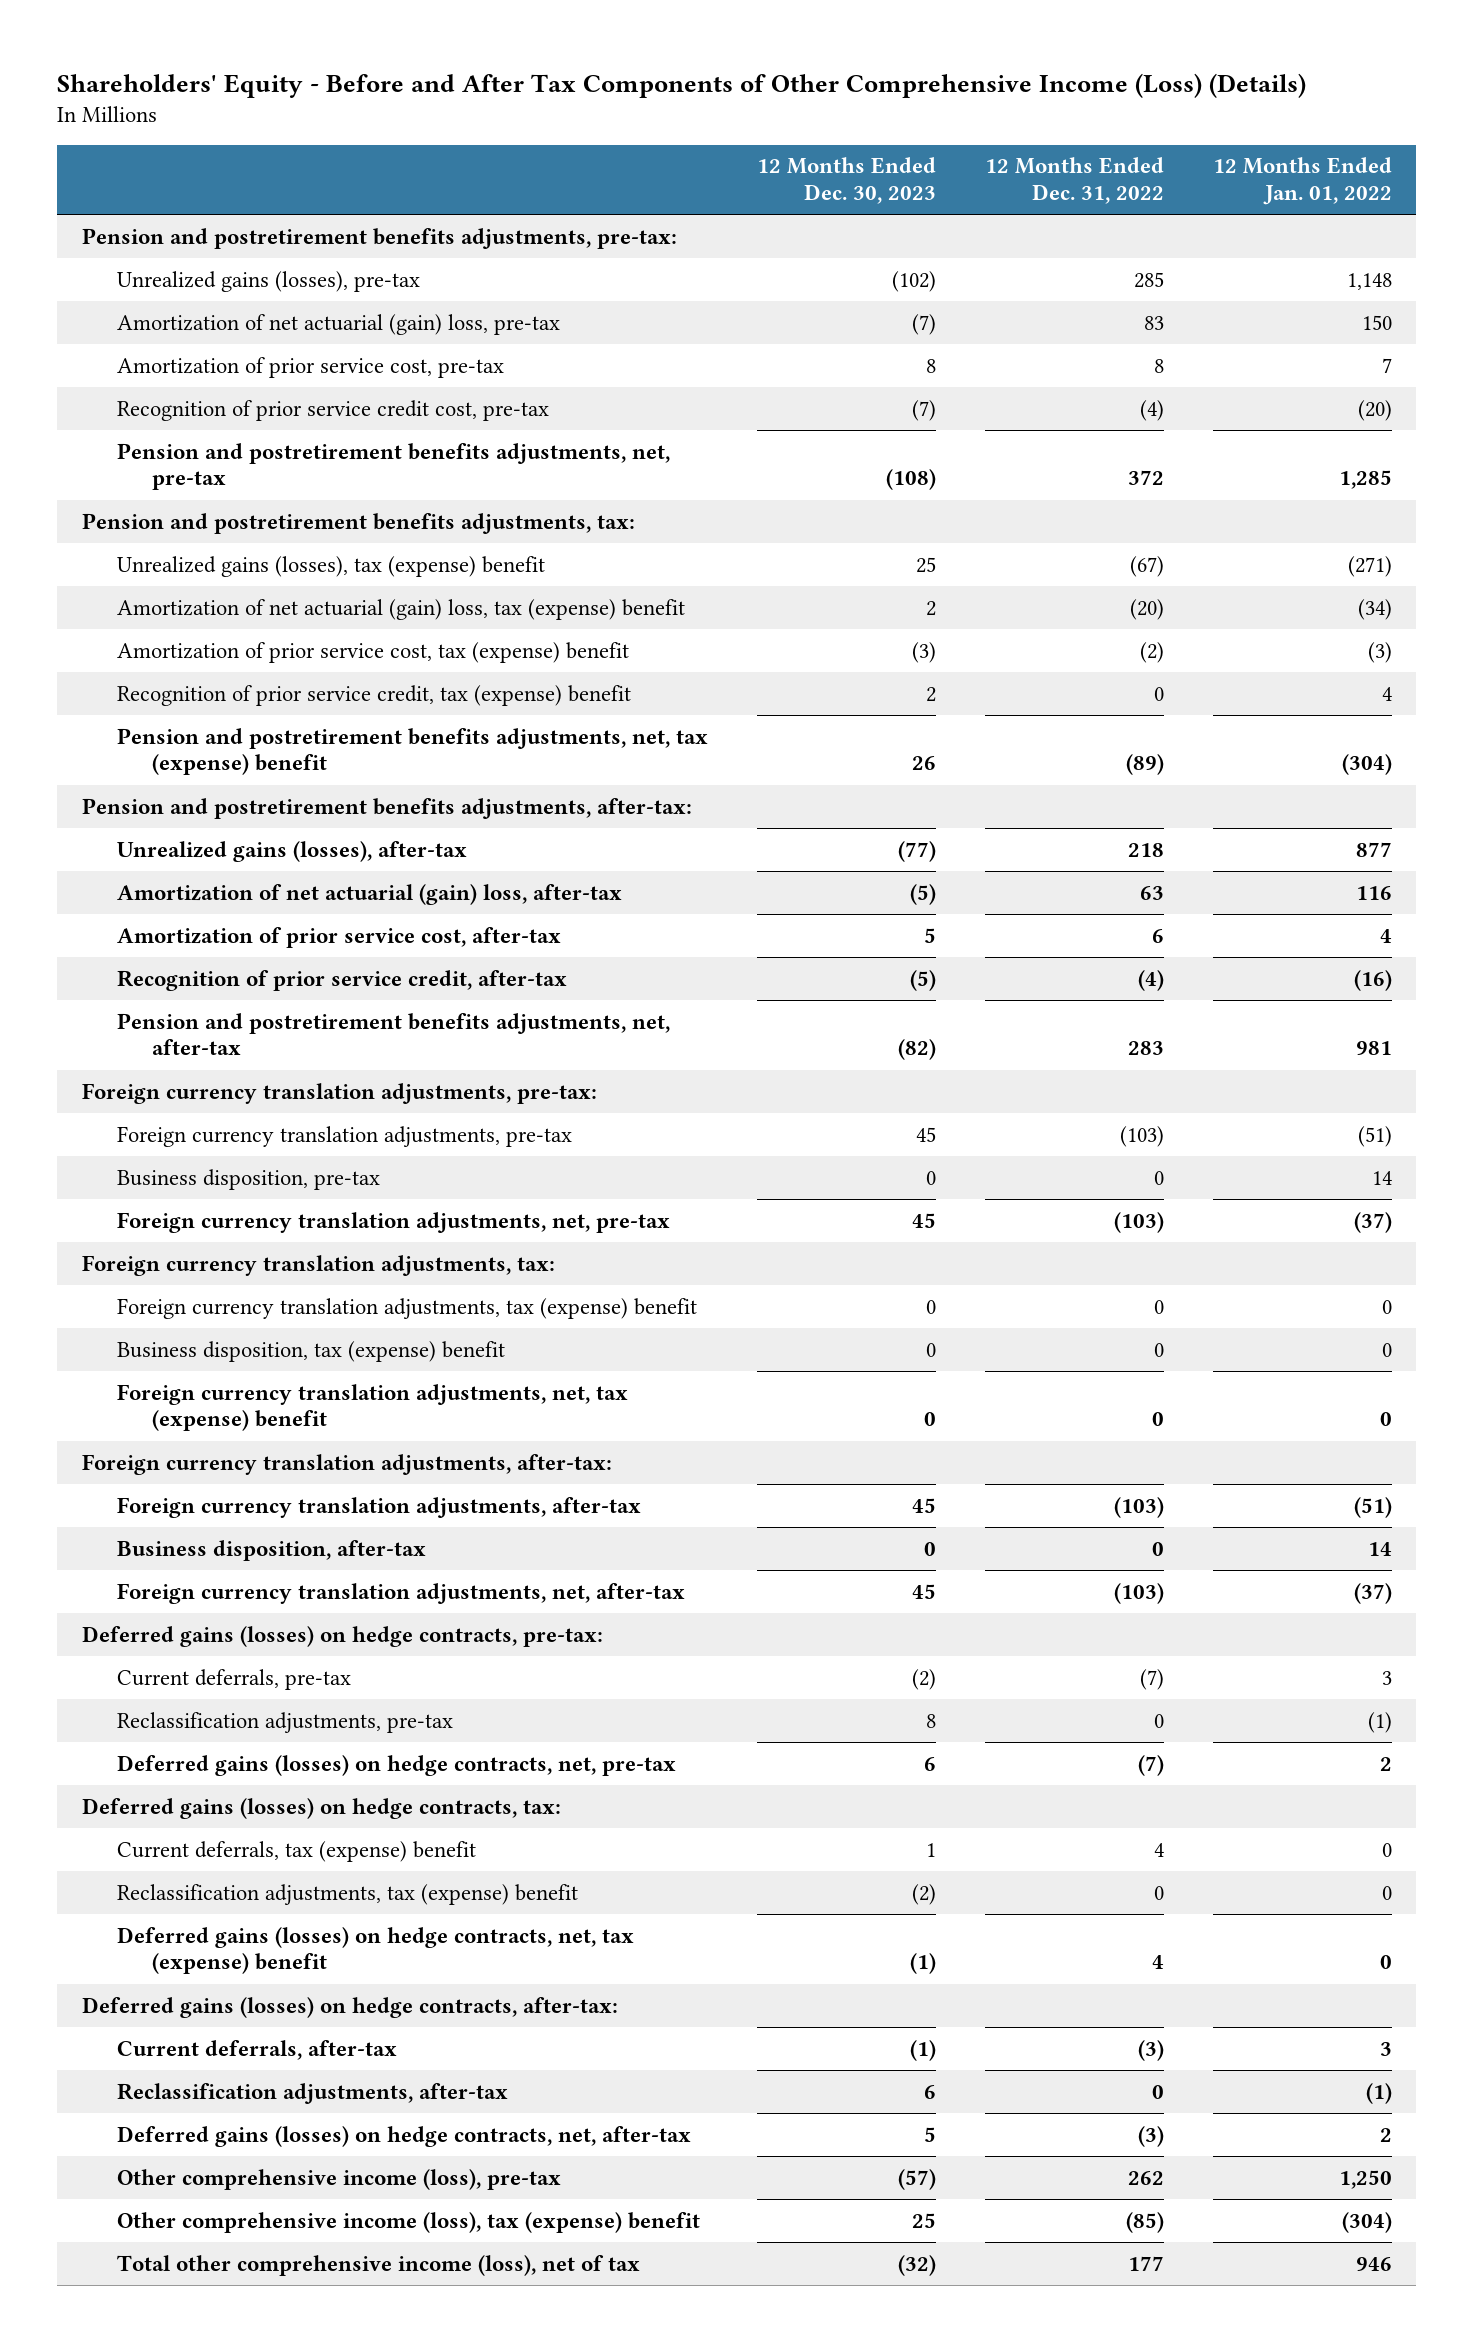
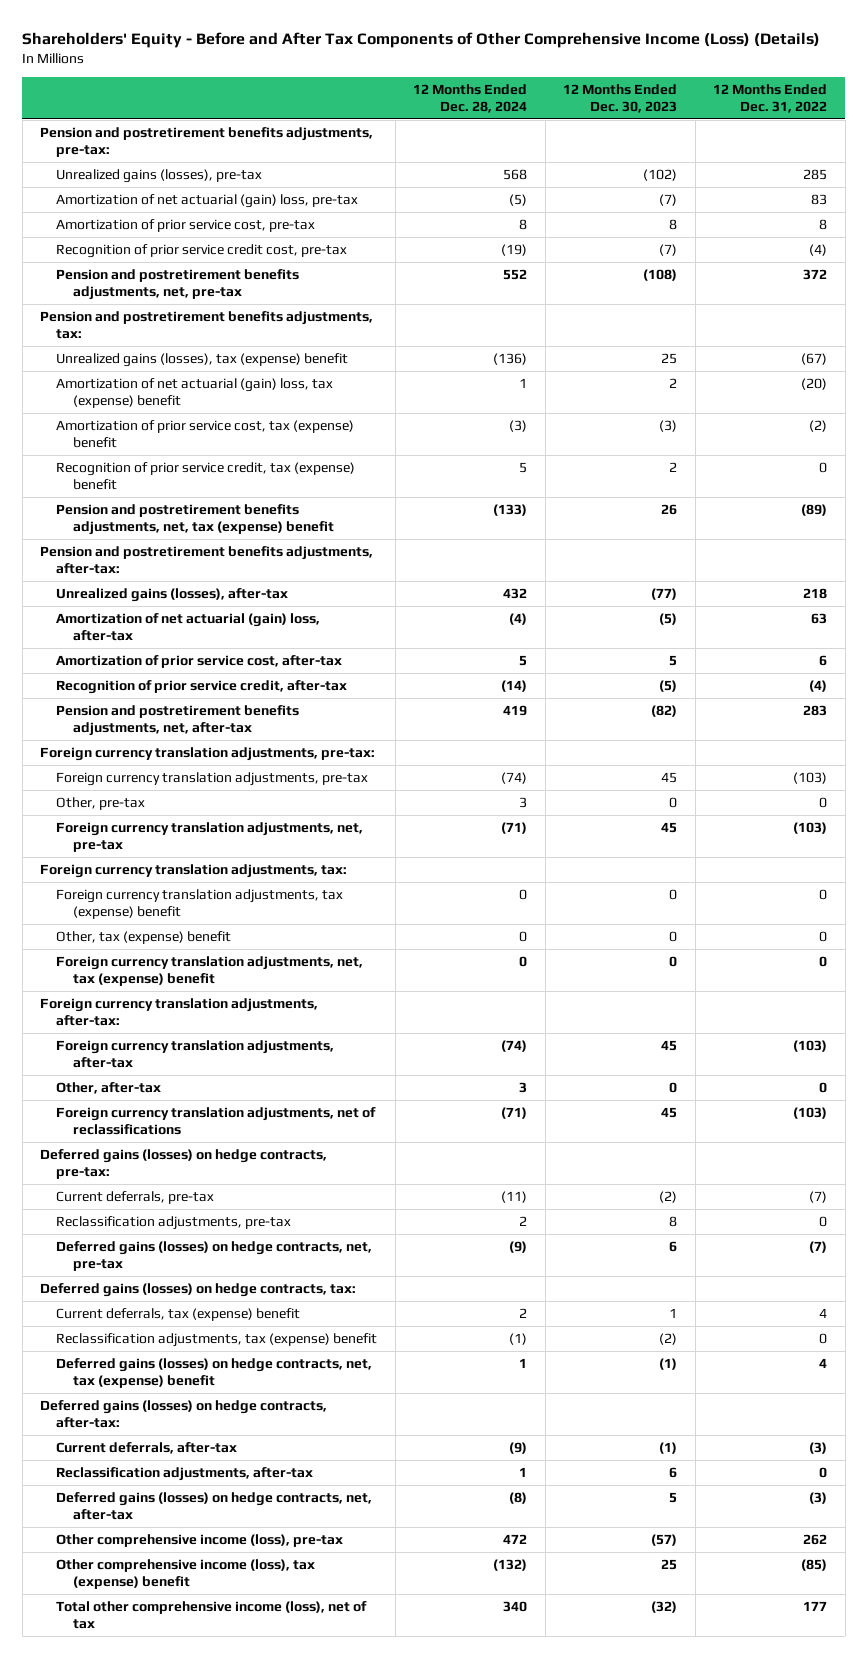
- | 12 Months Ended Dec. 30, 2023 | 12 Months Ended Dec. 31, 2022 | 12 Months Ended Jan. 01, 2022
+ | 12 Months Ended Dec. 28, 2024 | 12 Months Ended Dec. 30, 2023 | 12 Months Ended Dec. 31, 2022
- Business disposition, pre-tax | 0 | 0 | 14
+ Other, pre-tax | 3 | 0 | 0
- Business disposition, tax (expense) benefit | 0 | 0 | 0
+ Other, tax (expense) benefit | 0 | 0 | 0
- Business disposition, after-tax | 0 | 0 | 14
- Foreign currency translation adjustments, net, after-tax | 45 | (103) | (37)
+ Other, after-tax | 3 | 0 | 0
+ Foreign currency translation adjustments, net of reclassifications | (71) | 45 | (103)

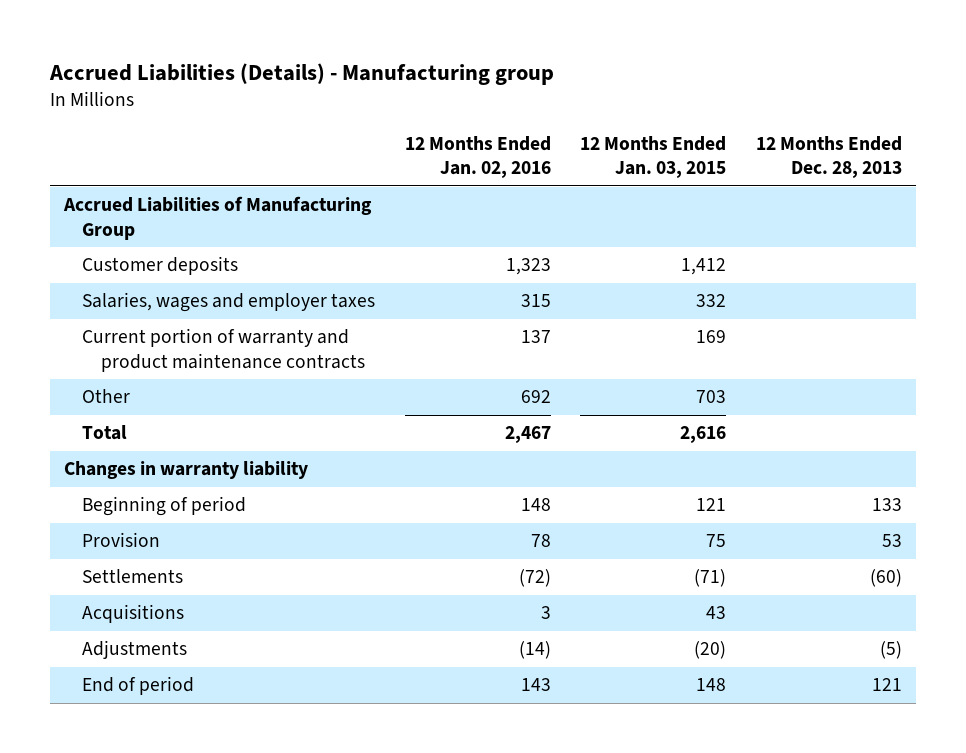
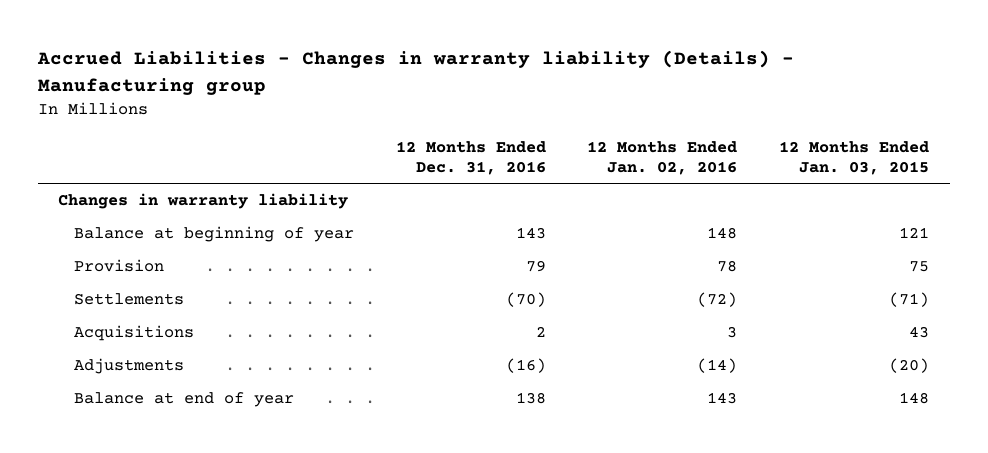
- Accrued Liabilities (Details) - Manufacturing group
+ Accrued Liabilities - Changes in warranty liability (Details) - Manufacturing group
- | 12 Months Ended Jan. 02, 2016 | 12 Months Ended Jan. 03, 2015 | 12 Months Ended Dec. 28, 2013
+ | 12 Months Ended Dec. 31, 2016 | 12 Months Ended Jan. 02, 2016 | 12 Months Ended Jan. 03, 2015
- Accrued Liabilities of Manufacturing Group
- Customer deposits | 1,323 | 1,412 |
- Salaries, wages and employer taxes | 315 | 332 |
- Current portion of warranty and product maintenance contracts | 137 | 169 |
- Other | 692 | 703 |
- Total | 2,467 | 2,616 |
- Beginning of period | 148 | 121 | 133
+ Balance at beginning of year | 143 | 148 | 121
- End of period | 143 | 148 | 121
+ Balance at end of year | 138 | 143 | 148

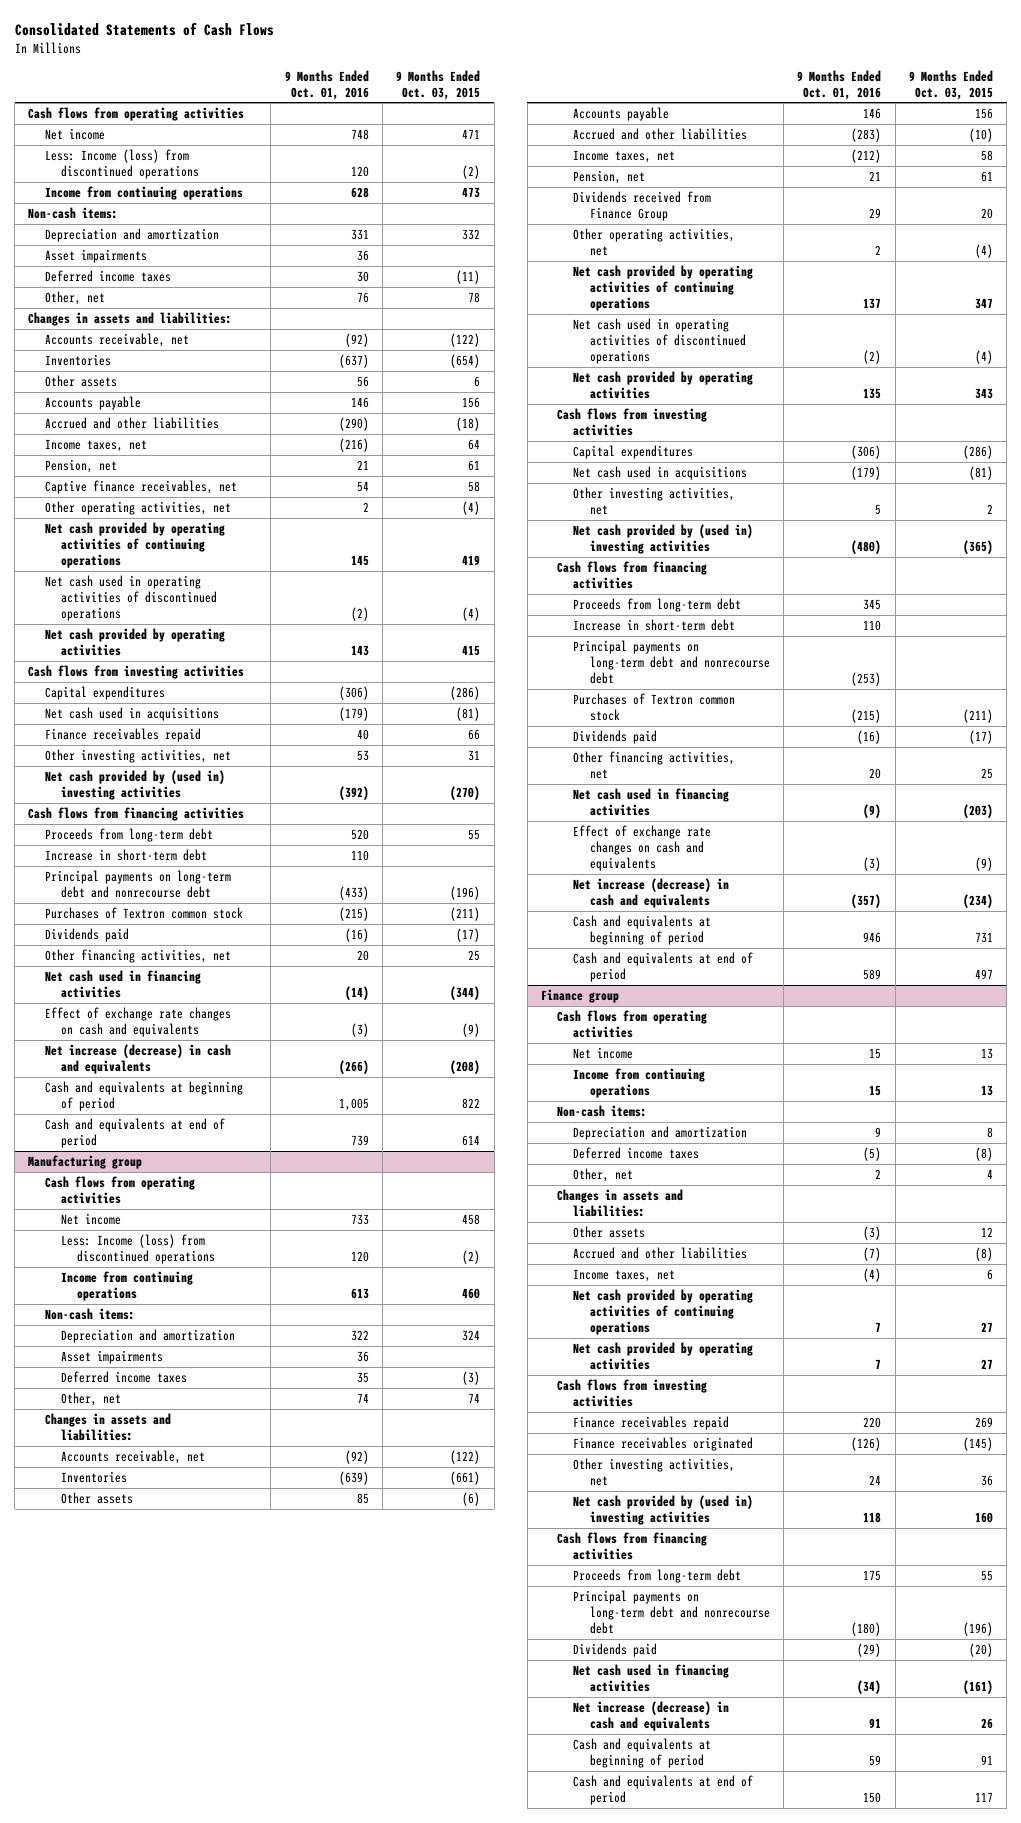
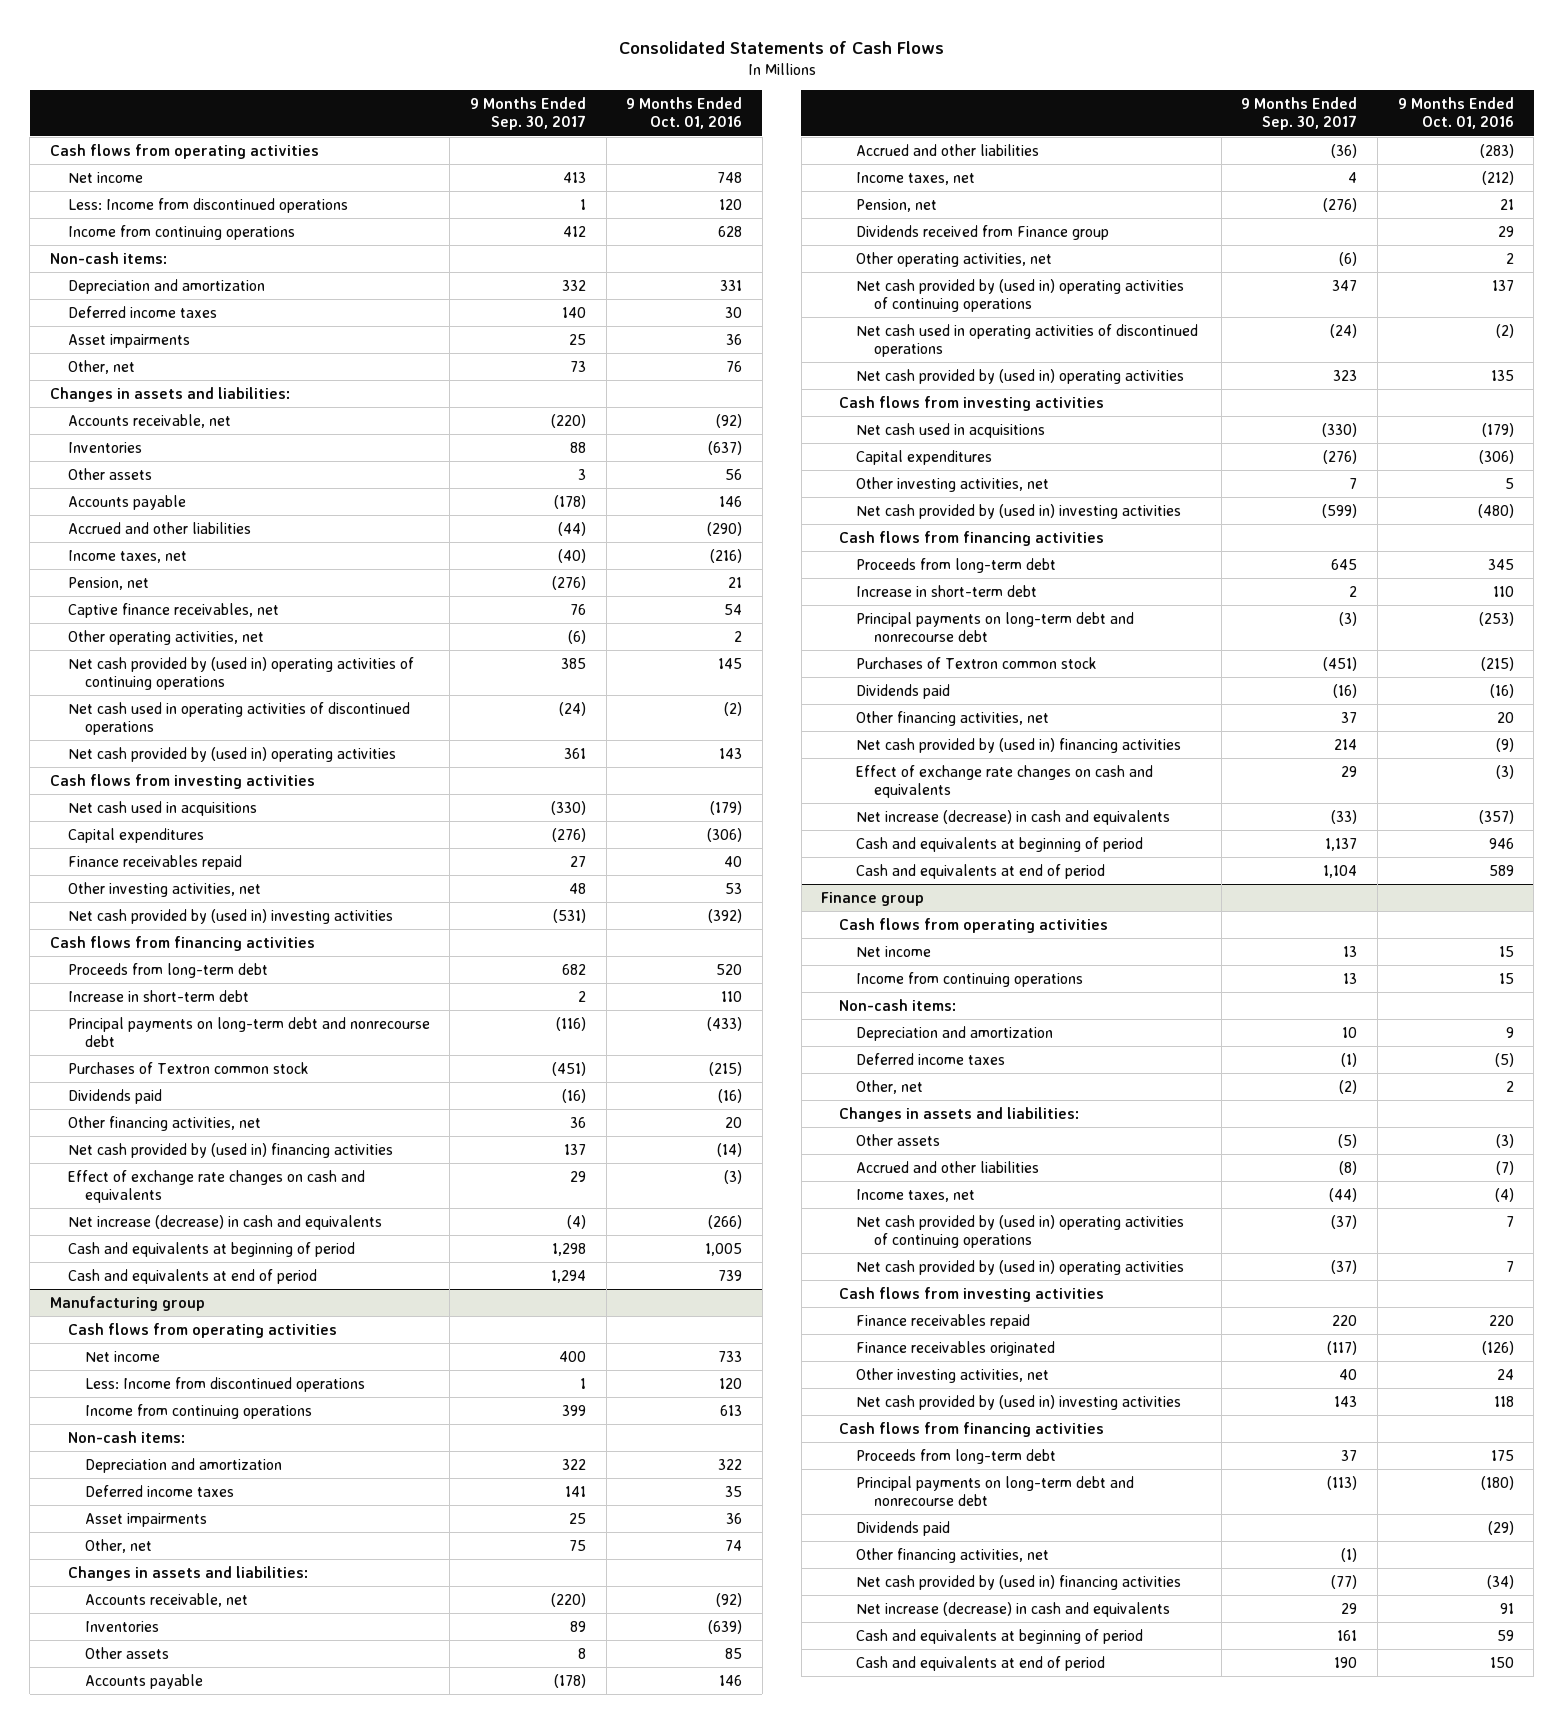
- | 9 Months Ended Oct. 01, 2016 | 9 Months Ended Oct. 03, 2015
+ | 9 Months Ended Sep. 30, 2017 | 9 Months Ended Oct. 01, 2016
- Less: Income (loss) from discontinued operations | 120 | (2)
+ Less: Income from discontinued operations | 1 | 120
moved down: Asset impairments | 25 | 36
- Net cash provided by operating activities of continuing operations | 145 | 419
+ Net cash provided by (used in) operating activities of continuing operations | 385 | 145
- Net cash provided by operating activities | 143 | 415
+ Net cash provided by (used in) operating activities | 361 | 143
moved down: Capital expenditures | (276) | (306)
- Net cash used in financing activities | (14) | (344)
+ Net cash provided by (used in) financing activities | 137 | (14)
@ Manufacturing group
- Less: Income (loss) from discontinued operations | 120 | (2)
+ Less: Income from discontinued operations | 1 | 120
moved down: Asset impairments | 25 | 36
- Dividends received from Finance Group | 29 | 20
+ Dividends received from Finance group | | 29
- Net cash provided by operating activities of continuing operations | 137 | 347
+ Net cash provided by (used in) operating activities of continuing operations | 347 | 137
- Net cash provided by operating activities | 135 | 343
+ Net cash provided by (used in) operating activities | 323 | 135
moved down: Capital expenditures | (276) | (306)
- Net cash used in financing activities | (9) | (203)
+ Net cash provided by (used in) financing activities | 214 | (9)
@ Finance group
- Net cash provided by operating activities of continuing operations | 7 | 27
- Net cash provided by operating activities | 7 | 27
+ Net cash provided by (used in) operating activities of continuing operations | (37) | 7
+ Net cash provided by (used in) operating activities | (37) | 7
- Net cash used in financing activities | (34) | (161)
+ Other financing activities, net | (1) |
+ Net cash provided by (used in) financing activities | (77) | (34)

